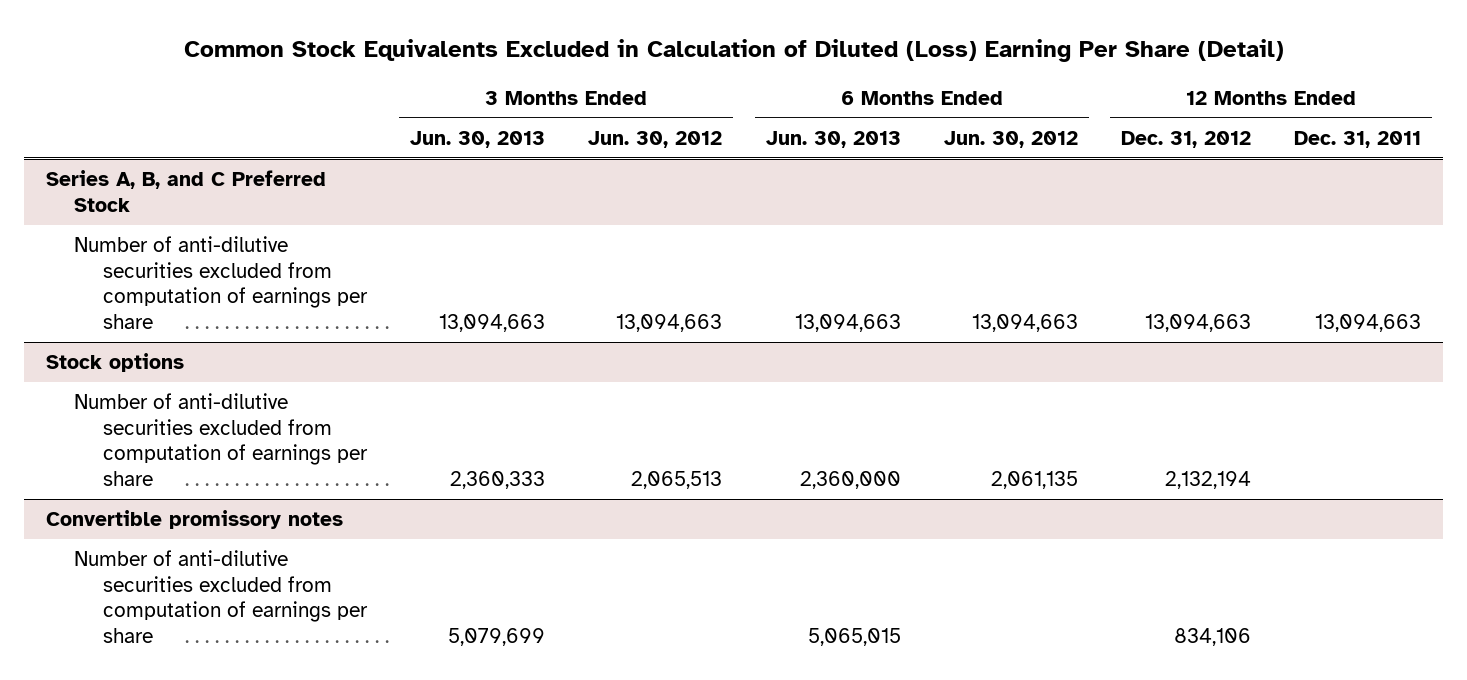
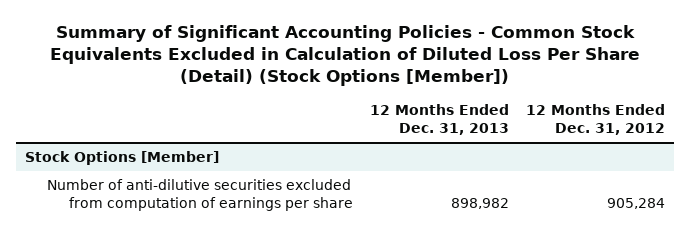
- Common Stock Equivalents Excluded in Calculation of Diluted (Loss) Earning Per Share (Detail)
+ Summary of Significant Accounting Policies - Common Stock Equivalents Excluded in Calculation of Diluted Loss Per Share (Detail) (Stock Options [Member])
- | 3 Months Ended Jun. 30, 2013 | 3 Months Ended Jun. 30, 2012 | 6 Months Ended Jun. 30, 2013 | 6 Months Ended Jun. 30, 2012 | 12 Months Ended Dec. 31, 2012 | 12 Months Ended Dec. 31, 2011
+ | 12 Months Ended Dec. 31, 2013 | 12 Months Ended Dec. 31, 2012
- Series A, B, and C Preferred Stock
- Number of anti-dilutive securities excluded from computation of earnings per share | 13,094,663 | 13,094,663 | 13,094,663 | 13,094,663 | 13,094,663 | 13,094,663
- Stock options
- Number of anti-dilutive securities excluded from computation of earnings per share | 2,360,333 | 2,065,513 | 2,360,000 | 2,061,135 | 2,132,194 |
- Convertible promissory notes
- Number of anti-dilutive securities excluded from computation of earnings per share | 5,079,699 | | 5,065,015 | | 834,106 |
+ Stock Options [Member]
+ Number of anti-dilutive securities excluded from computation of earnings per share | 898,982 | 905,284

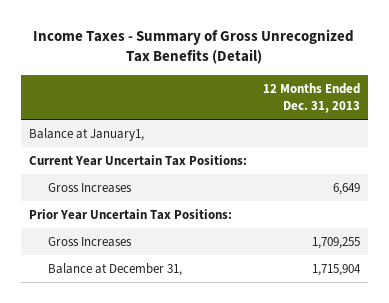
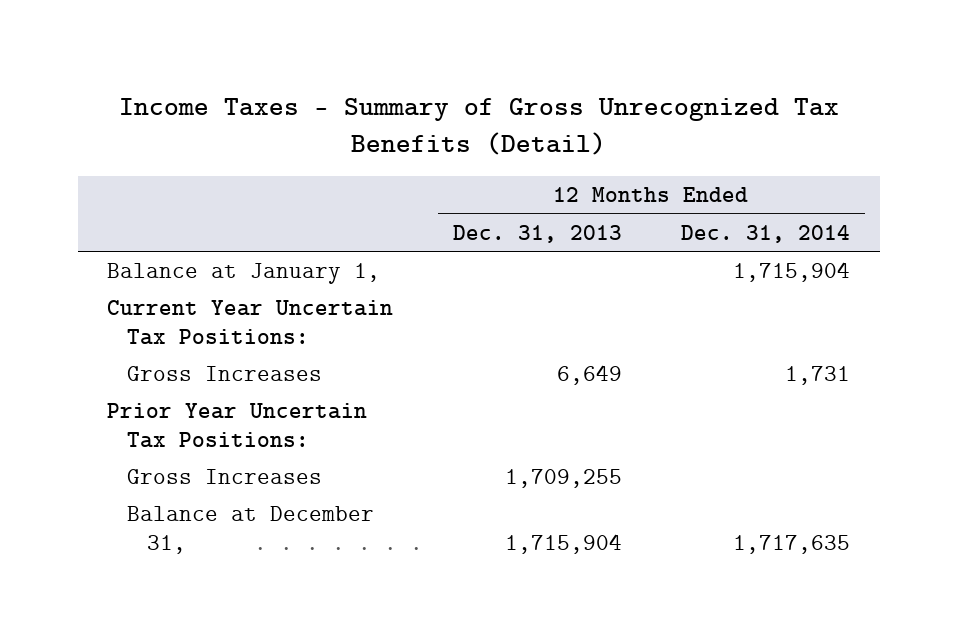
- | 12 Months Ended Dec. 31, 2013
+ | 12 Months Ended Dec. 31, 2013 | 12 Months Ended Dec. 31, 2014
- Balance at January1,
+ Balance at January 1, | | 1,715,904

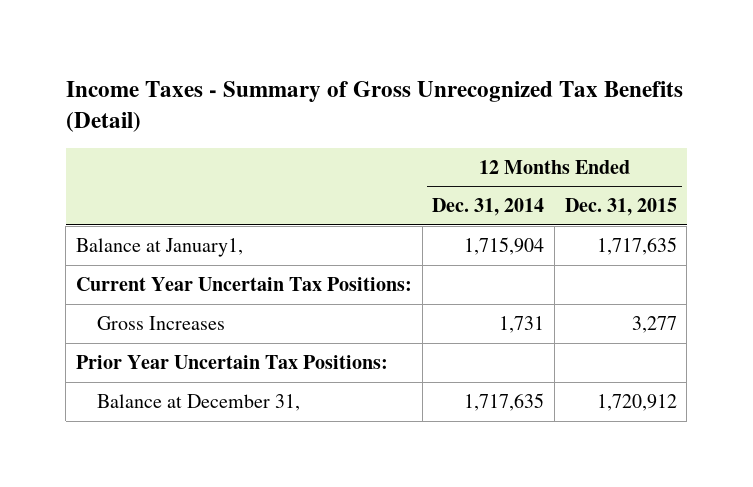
- | 12 Months Ended Dec. 31, 2013 | 12 Months Ended Dec. 31, 2014
+ | 12 Months Ended Dec. 31, 2014 | 12 Months Ended Dec. 31, 2015
- Balance at January 1, | | 1,715,904
+ Balance at January1, | 1,715,904 | 1,717,635
- Gross Increases | 1,709,255 |

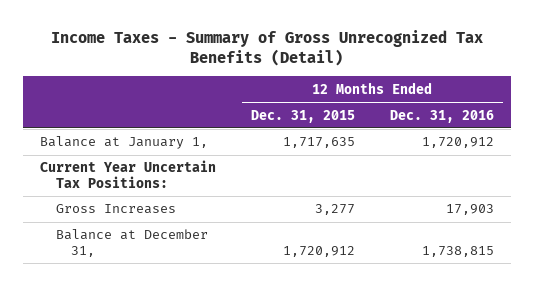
- | 12 Months Ended Dec. 31, 2014 | 12 Months Ended Dec. 31, 2015
+ | 12 Months Ended Dec. 31, 2015 | 12 Months Ended Dec. 31, 2016
- Balance at January1, | 1,715,904 | 1,717,635
+ Balance at January 1, | 1,717,635 | 1,720,912
- Prior Year Uncertain Tax Positions:

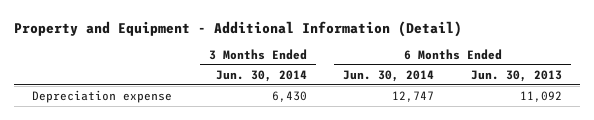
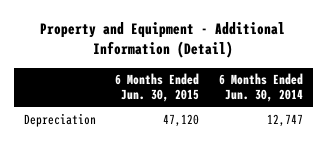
- | 3 Months Ended Jun. 30, 2014 | 6 Months Ended Jun. 30, 2014 | 6 Months Ended Jun. 30, 2013
+ | 6 Months Ended Jun. 30, 2015 | 6 Months Ended Jun. 30, 2014
- Depreciation expense | 6,430 | 12,747 | 11,092
+ Depreciation | 47,120 | 12,747

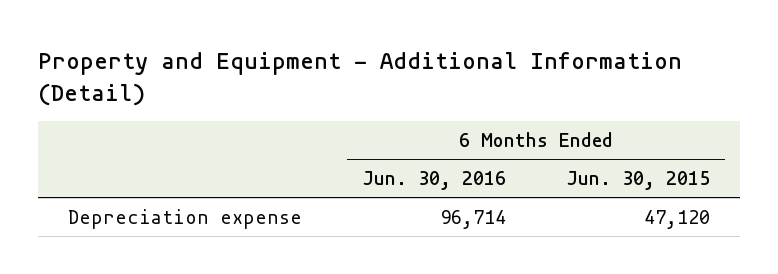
- | 6 Months Ended Jun. 30, 2015 | 6 Months Ended Jun. 30, 2014
+ | 6 Months Ended Jun. 30, 2016 | 6 Months Ended Jun. 30, 2015
- Depreciation | 47,120 | 12,747
+ Depreciation expense | 96,714 | 47,120

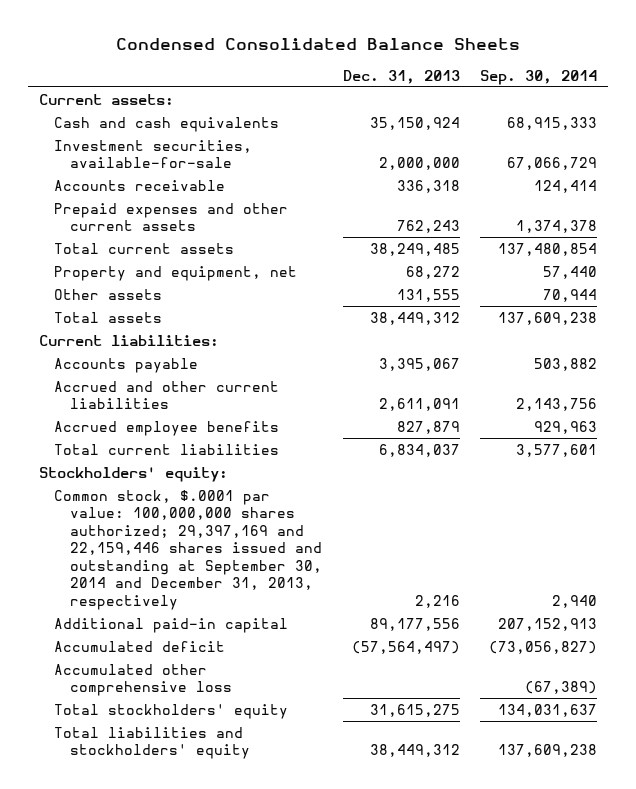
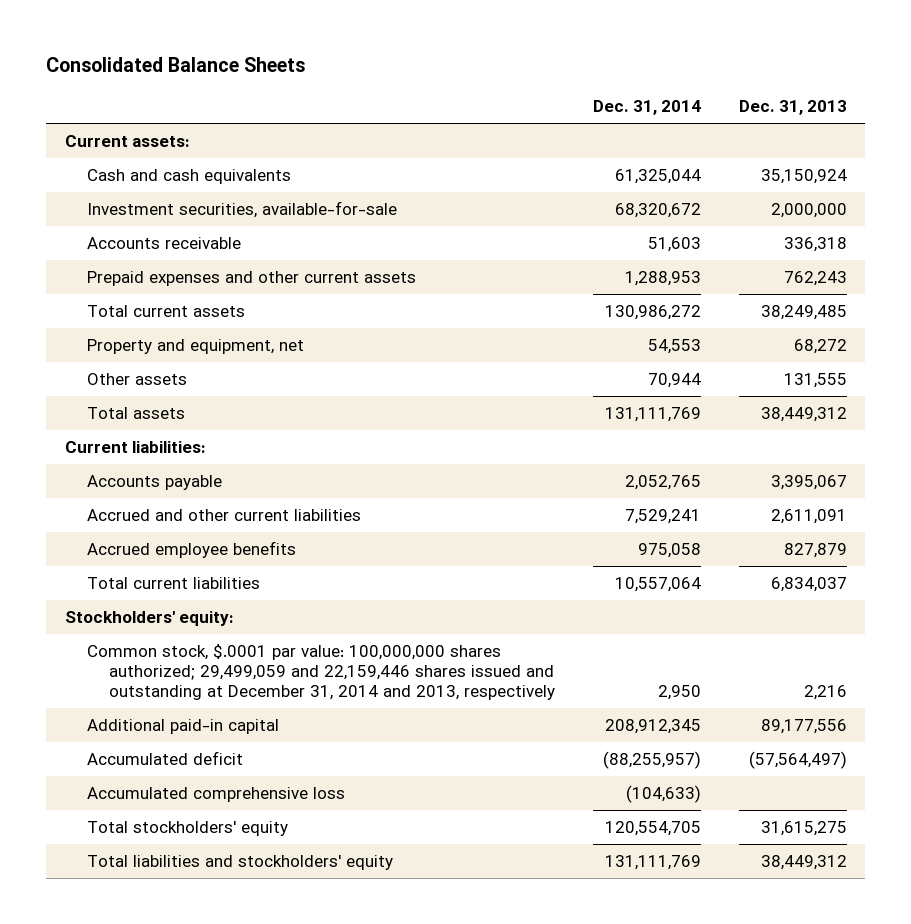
- Condensed Consolidated Balance Sheets
+ Consolidated Balance Sheets
- | Dec. 31, 2013 | Sep. 30, 2014
+ | Dec. 31, 2014 | Dec. 31, 2013
- Common stock, $.0001 par value: 100,000,000 shares authorized; 29,397,169 and 22,159,446 shares issued and outstanding at September 30, 2014 and December 31, 2013, respectively | 2,216 | 2,940
+ Common stock, $.0001 par value: 100,000,000 shares authorized; 29,499,059 and 22,159,446 shares issued and outstanding at December 31, 2014 and 2013, respectively | 2,950 | 2,216
- Accumulated other comprehensive loss | | (67,389)
+ Accumulated comprehensive loss | (104,633) |

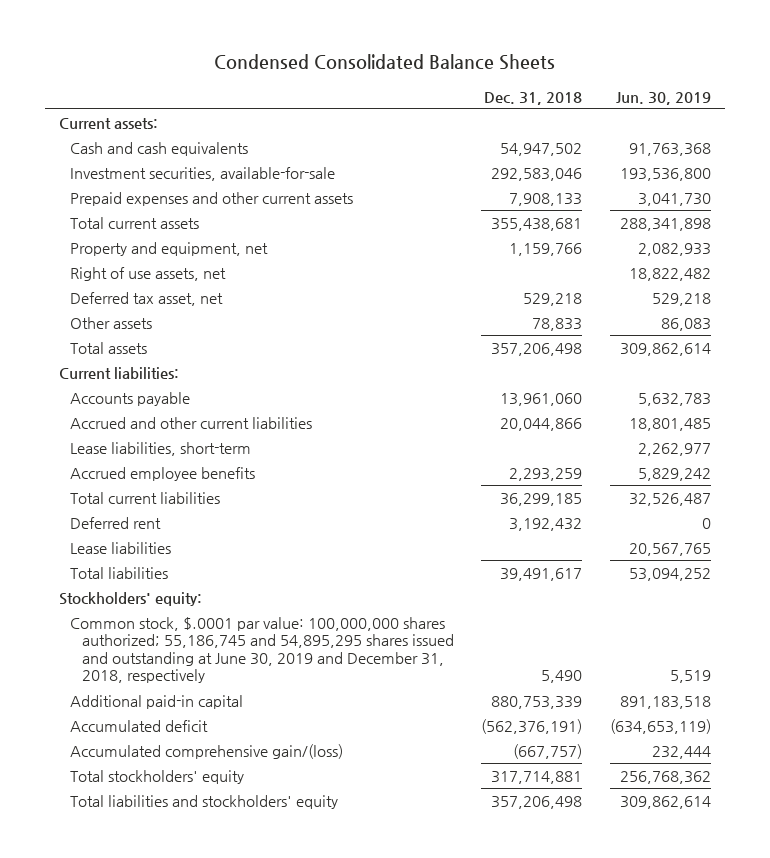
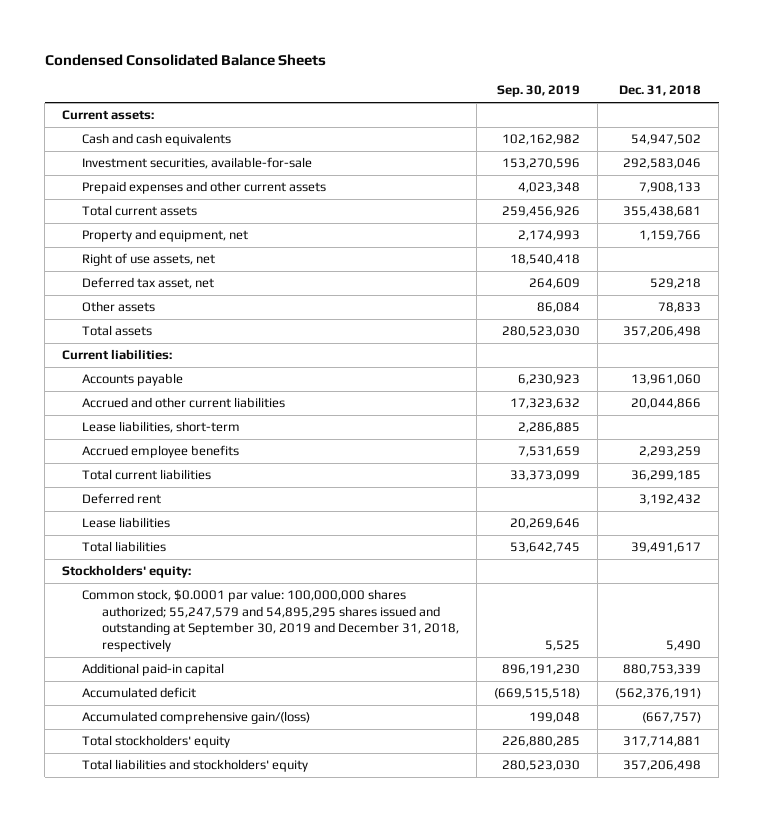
- | Dec. 31, 2018 | Jun. 30, 2019
+ | Sep. 30, 2019 | Dec. 31, 2018
- Common stock, $.0001 par value: 100,000,000 shares authorized; 55,186,745 and 54,895,295 shares issued and outstanding at June 30, 2019 and December 31, 2018, respectively | 5,490 | 5,519
+ Common stock, $0.0001 par value: 100,000,000 shares authorized; 55,247,579 and 54,895,295 shares issued and outstanding at September 30, 2019 and December 31, 2018, respectively | 5,525 | 5,490

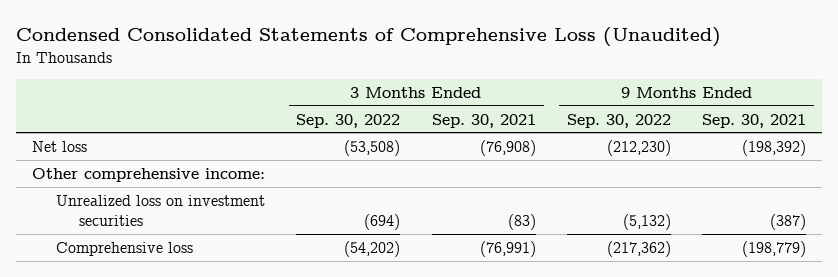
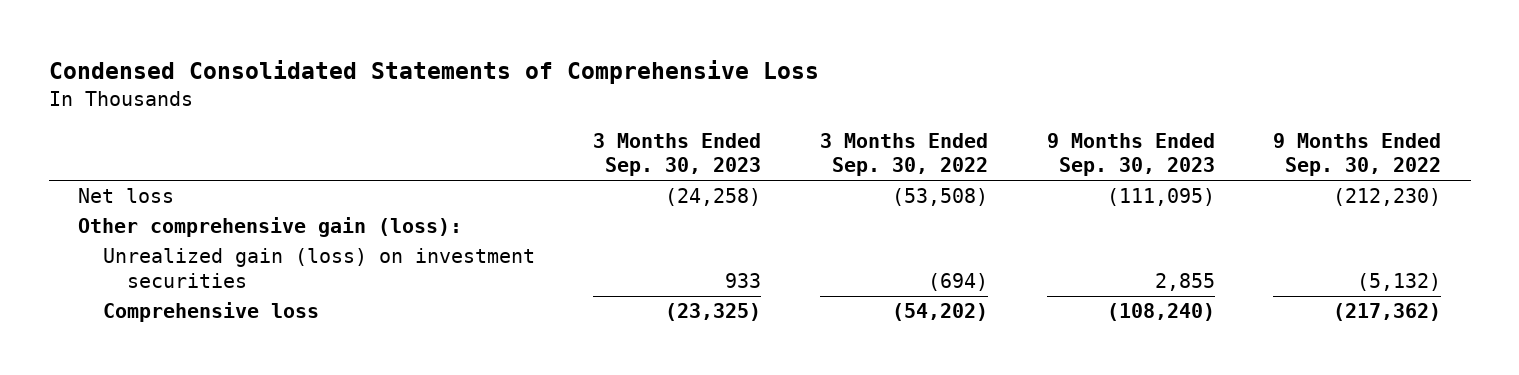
- Condensed Consolidated Statements of Comprehensive Loss (Unaudited)
+ Condensed Consolidated Statements of Comprehensive Loss
- | 3 Months Ended Sep. 30, 2022 | 3 Months Ended Sep. 30, 2021 | 9 Months Ended Sep. 30, 2022 | 9 Months Ended Sep. 30, 2021
+ | 3 Months Ended Sep. 30, 2023 | 3 Months Ended Sep. 30, 2022 | 9 Months Ended Sep. 30, 2023 | 9 Months Ended Sep. 30, 2022
- Other comprehensive income:
- Unrealized loss on investment securities | (694) | (83) | (5,132) | (387)
+ Other comprehensive gain (loss):
+ Unrealized gain (loss) on investment securities | 933 | (694) | 2,855 | (5,132)

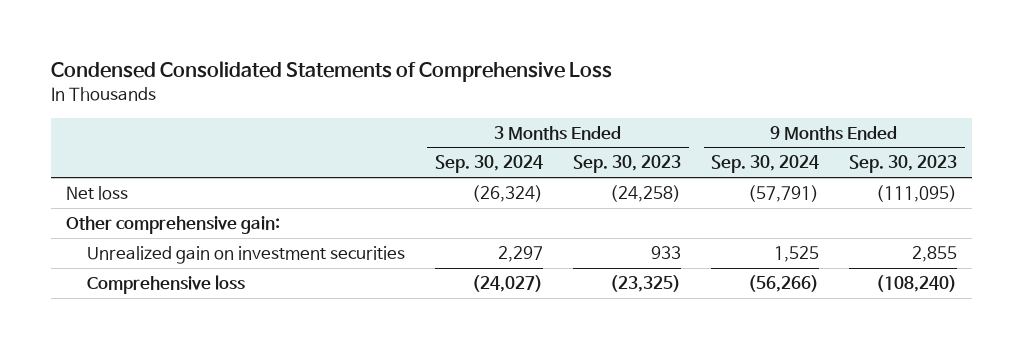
- | 3 Months Ended Sep. 30, 2023 | 3 Months Ended Sep. 30, 2022 | 9 Months Ended Sep. 30, 2023 | 9 Months Ended Sep. 30, 2022
+ | 3 Months Ended Sep. 30, 2024 | 3 Months Ended Sep. 30, 2023 | 9 Months Ended Sep. 30, 2024 | 9 Months Ended Sep. 30, 2023
- Other comprehensive gain (loss):
- Unrealized gain (loss) on investment securities | 933 | (694) | 2,855 | (5,132)
+ Other comprehensive gain:
+ Unrealized gain on investment securities | 2,297 | 933 | 1,525 | 2,855

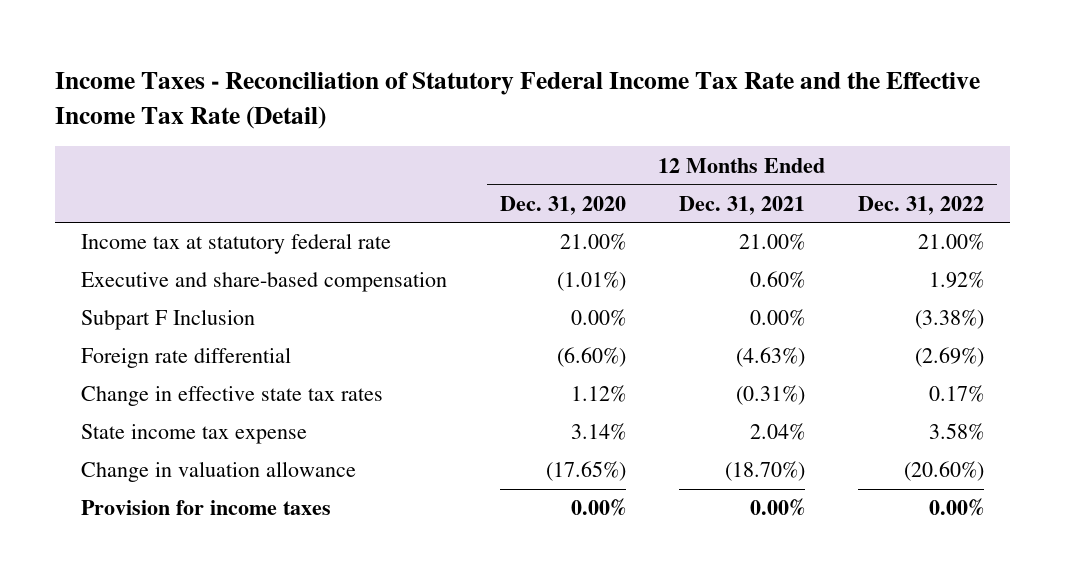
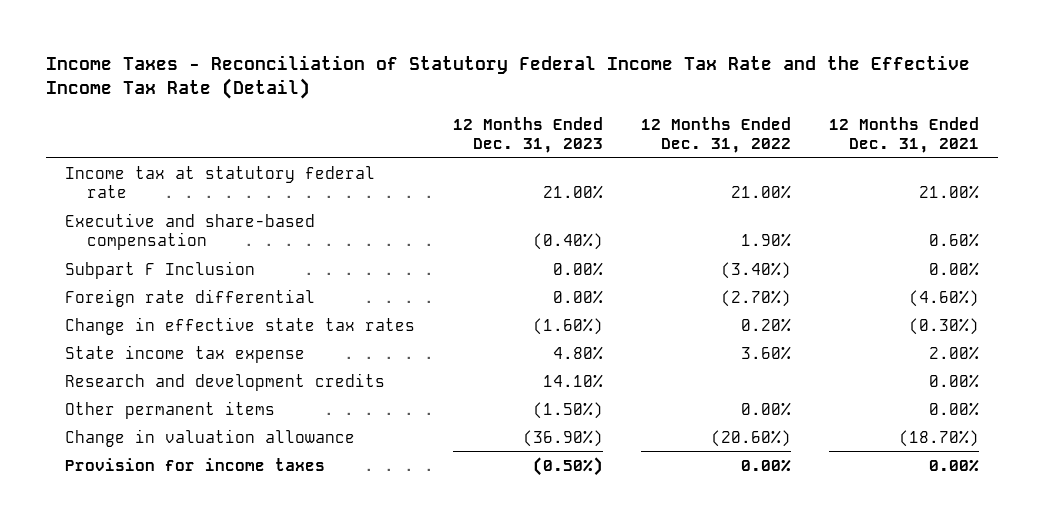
- | 12 Months Ended Dec. 31, 2020 | 12 Months Ended Dec. 31, 2021 | 12 Months Ended Dec. 31, 2022
+ | 12 Months Ended Dec. 31, 2023 | 12 Months Ended Dec. 31, 2022 | 12 Months Ended Dec. 31, 2021
- Executive and share-based compensation | (1.01%) | 0.60% | 1.92%
- Subpart F Inclusion | 0.00% | 0.00% | (3.38%)
- Foreign rate differential | (6.60%) | (4.63%) | (2.69%)
- Change in effective state tax rates | 1.12% | (0.31%) | 0.17%
- State income tax expense | 3.14% | 2.04% | 3.58%
+ Executive and share-based compensation | (0.40%) | 1.90% | 0.60%
+ Subpart F Inclusion | 0.00% | (3.40%) | 0.00%
+ Foreign rate differential | 0.00% | (2.70%) | (4.60%)
+ Change in effective state tax rates | (1.60%) | 0.20% | (0.30%)
+ State income tax expense | 4.80% | 3.60% | 2.00%
+ Research and development credits | 14.10% | | 0.00%
+ Other permanent items | (1.50%) | 0.00% | 0.00%

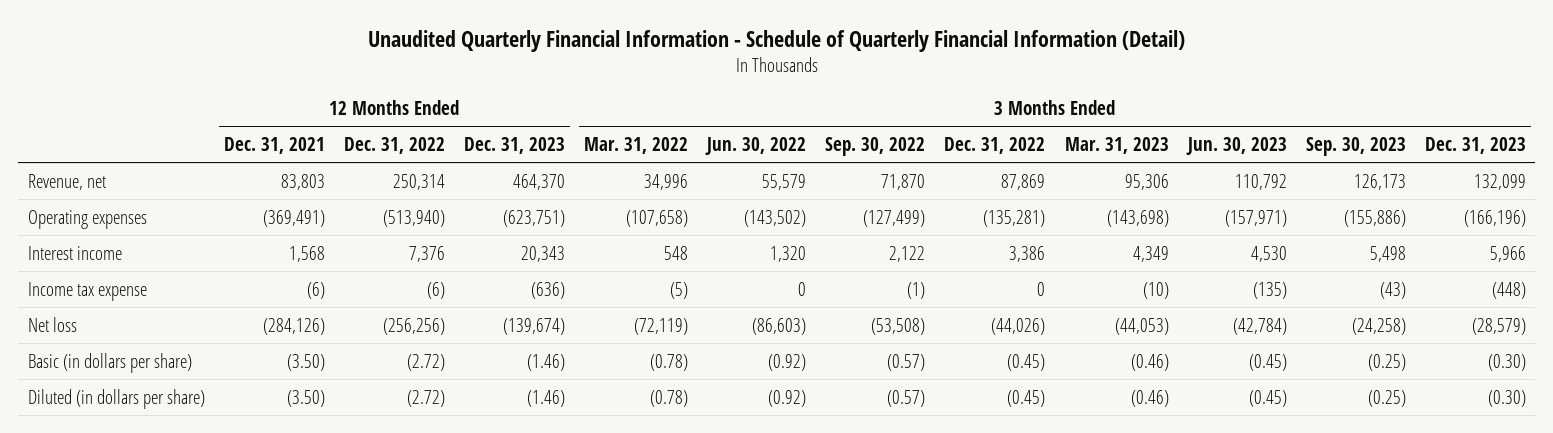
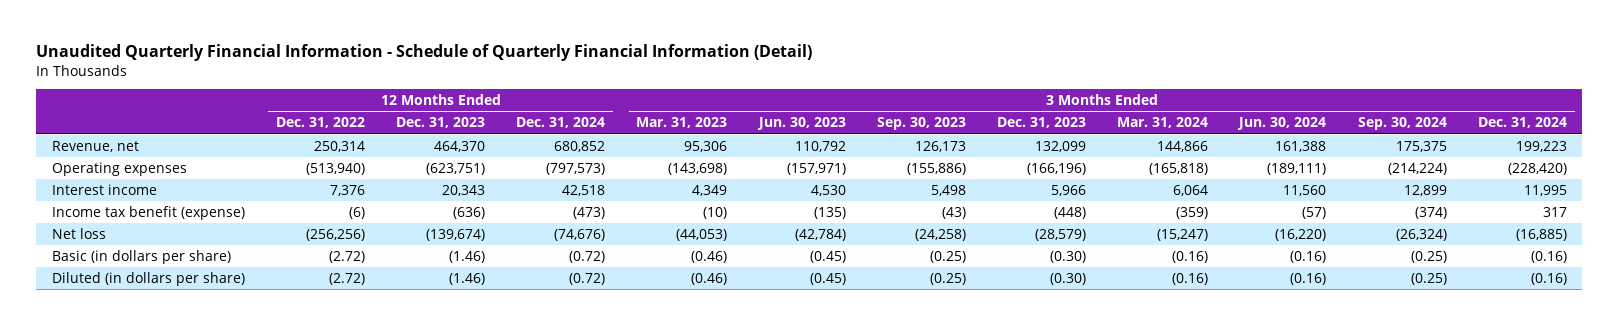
- | 12 Months Ended Dec. 31, 2021 | 12 Months Ended Dec. 31, 2022 | 12 Months Ended Dec. 31, 2023 | 3 Months Ended Mar. 31, 2022 | 3 Months Ended Jun. 30, 2022 | 3 Months Ended Sep. 30, 2022 | 3 Months Ended Dec. 31, 2022 | 3 Months Ended Mar. 31, 2023 | 3 Months Ended Jun. 30, 2023 | 3 Months Ended Sep. 30, 2023 | 3 Months Ended Dec. 31, 2023
+ | 12 Months Ended Dec. 31, 2022 | 12 Months Ended Dec. 31, 2023 | 12 Months Ended Dec. 31, 2024 | 3 Months Ended Mar. 31, 2023 | 3 Months Ended Jun. 30, 2023 | 3 Months Ended Sep. 30, 2023 | 3 Months Ended Dec. 31, 2023 | 3 Months Ended Mar. 31, 2024 | 3 Months Ended Jun. 30, 2024 | 3 Months Ended Sep. 30, 2024 | 3 Months Ended Dec. 31, 2024
- Income tax expense | (6) | (6) | (636) | (5) | 0 | (1) | 0 | (10) | (135) | (43) | (448)
+ Income tax benefit (expense) | (6) | (636) | (473) | (10) | (135) | (43) | (448) | (359) | (57) | (374) | 317

